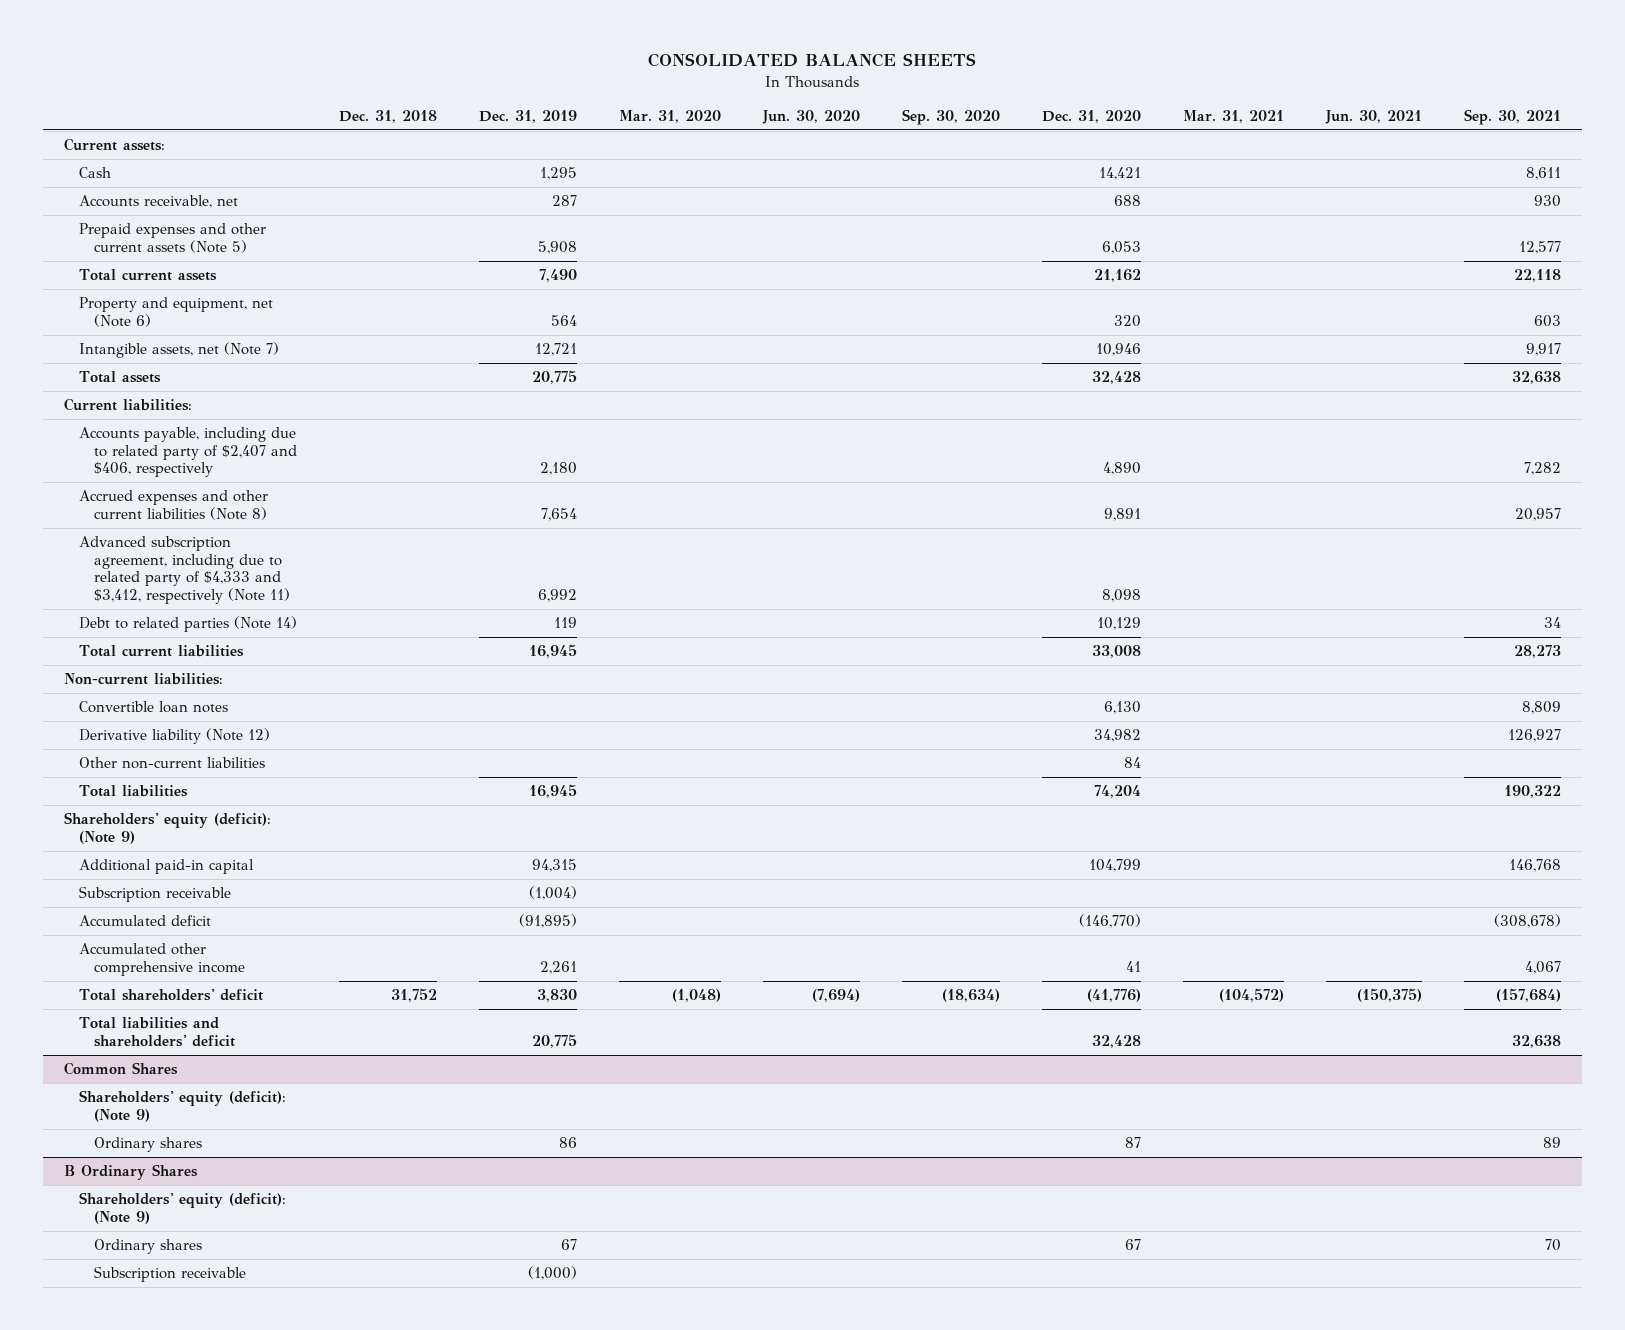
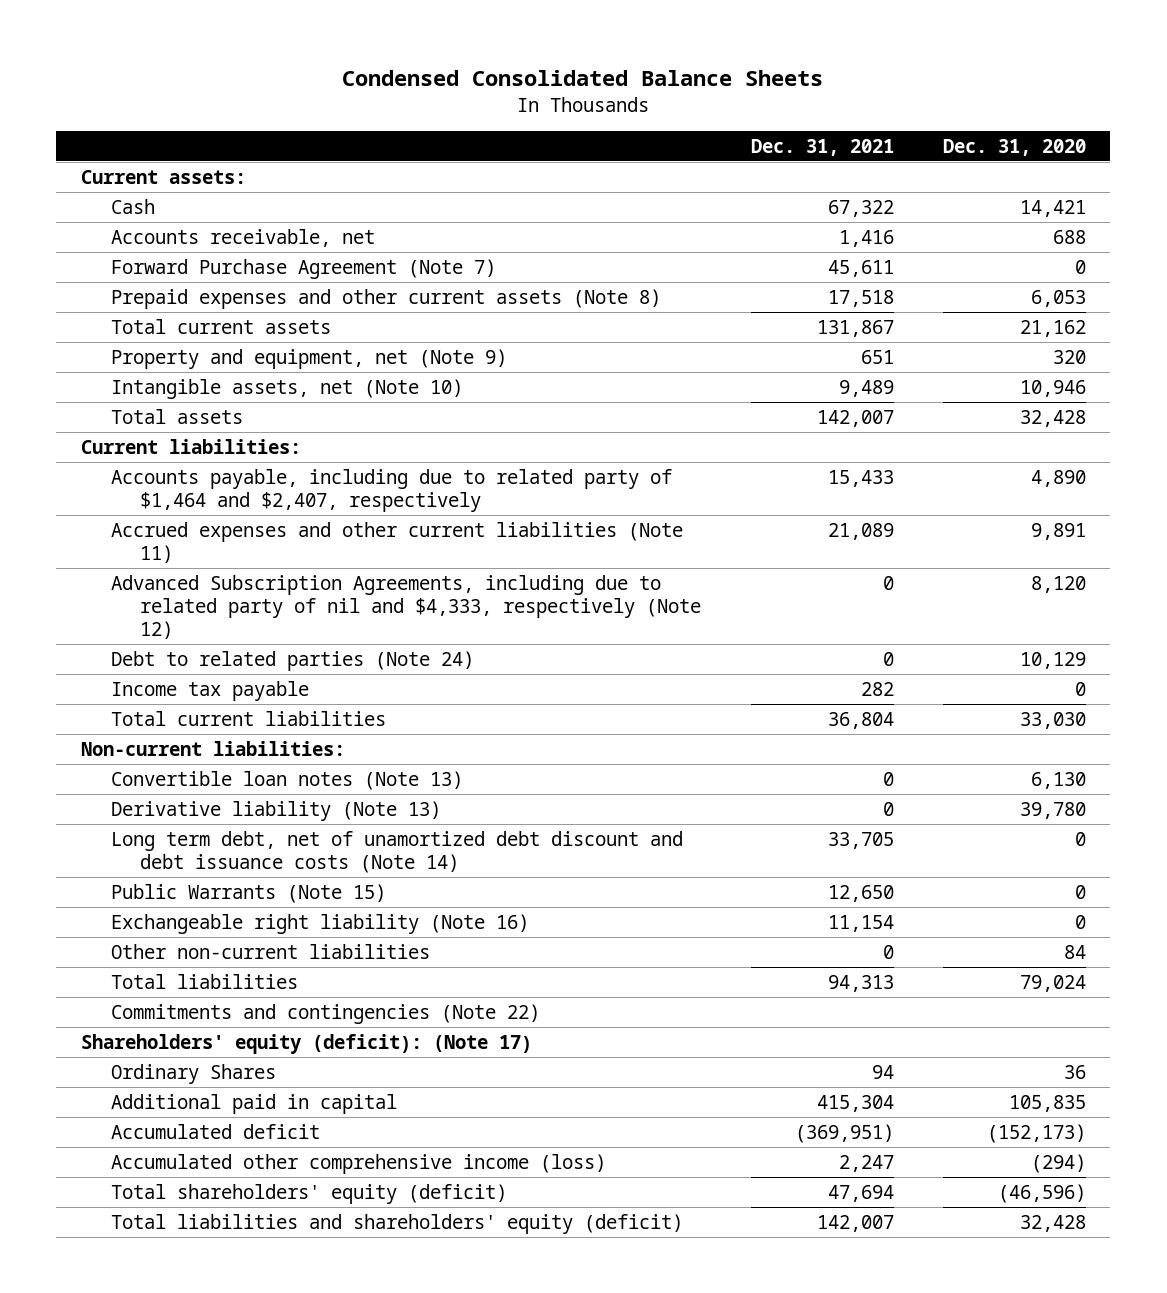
- CONSOLIDATED BALANCE SHEETS
+ Condensed Consolidated Balance Sheets
- | Dec. 31, 2018 | Dec. 31, 2019 | Mar. 31, 2020 | Jun. 30, 2020 | Sep. 30, 2020 | Dec. 31, 2020 | Mar. 31, 2021 | Jun. 30, 2021 | Sep. 30, 2021
+ | Dec. 31, 2021 | Dec. 31, 2020
- Prepaid expenses and other current assets (Note 5) | | 5,908 | | | | 6,053 | | | 12,577
+ Forward Purchase Agreement (Note 7) | 45,611 | 0
+ Prepaid expenses and other current assets (Note 8) | 17,518 | 6,053
- Property and equipment, net (Note 6) | | 564 | | | | 320 | | | 603
- Intangible assets, net (Note 7) | | 12,721 | | | | 10,946 | | | 9,917
+ Property and equipment, net (Note 9) | 651 | 320
+ Intangible assets, net (Note 10) | 9,489 | 10,946
- Accounts payable, including due to related party of $2,407 and $406, respectively | | 2,180 | | | | 4,890 | | | 7,282
- Accrued expenses and other current liabilities (Note 8) | | 7,654 | | | | 9,891 | | | 20,957
- Advanced subscription agreement, including due to related party of $4,333 and $3,412, respectively (Note 11) | | 6,992 | | | | 8,098 | | |
- Debt to related parties (Note 14) | | 119 | | | | 10,129 | | | 34
- Total current liabilities | | 16,945 | | | | 33,008 | | | 28,273
+ Accounts payable, including due to related party of $1,464 and $2,407, respectively | 15,433 | 4,890
+ Accrued expenses and other current liabilities (Note 11) | 21,089 | 9,891
+ Advanced Subscription Agreements, including due to related party of nil and $4,333, respectively (Note 12) | 0 | 8,120
+ Debt to related parties (Note 24) | 0 | 10,129
+ Income tax payable | 282 | 0
+ Total current liabilities | 36,804 | 33,030
- Convertible loan notes | | | | | | 6,130 | | | 8,809
- Derivative liability (Note 12) | | | | | | 34,982 | | | 126,927
+ Convertible loan notes (Note 13) | 0 | 6,130
+ Derivative liability (Note 13) | 0 | 39,780
+ Long term debt, net of unamortized debt discount and debt issuance costs (Note 14) | 33,705 | 0
+ Public Warrants (Note 15) | 12,650 | 0
+ Exchangeable right liability (Note 16) | 11,154 | 0
- Total liabilities | | 16,945 | | | | 74,204 | | | 190,322
- Shareholders' equity (deficit): (Note 9)
- Additional paid-in capital | | 94,315 | | | | 104,799 | | | 146,768
- Subscription receivable | | (1,004) | | | | | | |
- Accumulated deficit | | (91,895) | | | | (146,770) | | | (308,678)
- Accumulated other comprehensive income | | 2,261 | | | | 41 | | | 4,067
- Total shareholders' deficit | 31,752 | 3,830 | (1,048) | (7,694) | (18,634) | (41,776) | (104,572) | (150,375) | (157,684)
- Total liabilities and shareholders' deficit | | 20,775 | | | | 32,428 | | | 32,638
- Common Shares
- Shareholders' equity (deficit): (Note 9)
- Ordinary shares | | 86 | | | | 87 | | | 89
- B Ordinary Shares
- Shareholders' equity (deficit): (Note 9)
- Ordinary shares | | 67 | | | | 67 | | | 70
- Subscription receivable | | (1,000) | | | | | | |
+ Total liabilities | 94,313 | 79,024
+ Commitments and contingencies (Note 22)
+ Shareholders' equity (deficit): (Note 17)
+ Ordinary Shares | 94 | 36
+ Additional paid in capital | 415,304 | 105,835
+ Accumulated deficit | (369,951) | (152,173)
+ Accumulated other comprehensive income (loss) | 2,247 | (294)
+ Total shareholders' equity (deficit) | 47,694 | (46,596)
+ Total liabilities and shareholders' equity (deficit) | 142,007 | 32,428

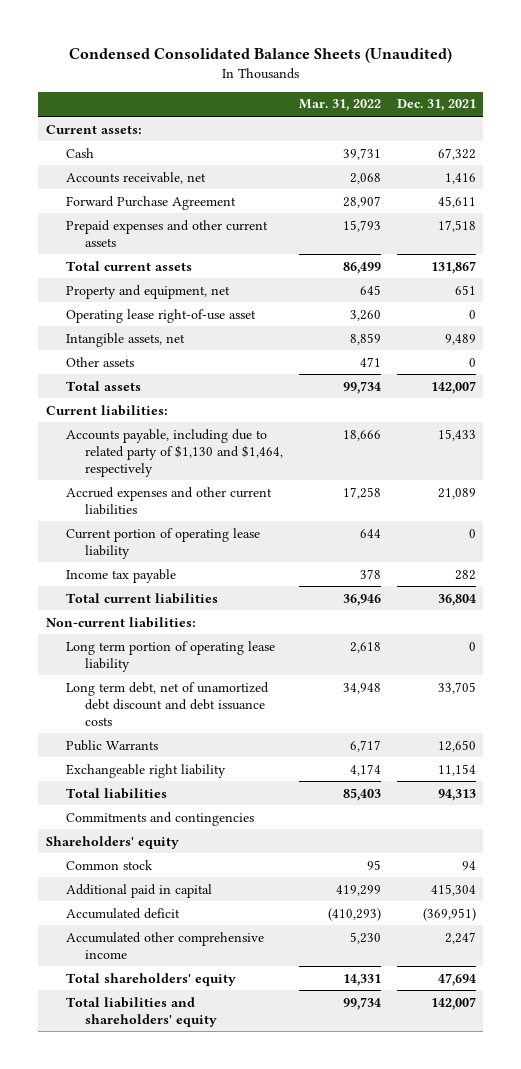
- Condensed Consolidated Balance Sheets
+ Condensed Consolidated Balance Sheets (Unaudited)
- | Dec. 31, 2021 | Dec. 31, 2020
+ | Mar. 31, 2022 | Dec. 31, 2021
- Forward Purchase Agreement (Note 7) | 45,611 | 0
- Prepaid expenses and other current assets (Note 8) | 17,518 | 6,053
+ Forward Purchase Agreement | 28,907 | 45,611
+ Prepaid expenses and other current assets | 15,793 | 17,518
- Property and equipment, net (Note 9) | 651 | 320
- Intangible assets, net (Note 10) | 9,489 | 10,946
+ Property and equipment, net | 645 | 651
+ Operating lease right-of-use asset | 3,260 | 0
+ Intangible assets, net | 8,859 | 9,489
+ Other assets | 471 | 0
- Accounts payable, including due to related party of $1,464 and $2,407, respectively | 15,433 | 4,890
- Accrued expenses and other current liabilities (Note 11) | 21,089 | 9,891
- Advanced Subscription Agreements, including due to related party of nil and $4,333, respectively (Note 12) | 0 | 8,120
- Debt to related parties (Note 24) | 0 | 10,129
+ Accounts payable, including due to related party of $1,130 and $1,464, respectively | 18,666 | 15,433
+ Accrued expenses and other current liabilities | 17,258 | 21,089
+ Current portion of operating lease liability | 644 | 0
- Convertible loan notes (Note 13) | 0 | 6,130
- Derivative liability (Note 13) | 0 | 39,780
- Long term debt, net of unamortized debt discount and debt issuance costs (Note 14) | 33,705 | 0
- Public Warrants (Note 15) | 12,650 | 0
- Exchangeable right liability (Note 16) | 11,154 | 0
- Other non-current liabilities | 0 | 84
+ Long term portion of operating lease liability | 2,618 | 0
+ Long term debt, net of unamortized debt discount and debt issuance costs | 34,948 | 33,705
+ Public Warrants | 6,717 | 12,650
+ Exchangeable right liability | 4,174 | 11,154
- Commitments and contingencies (Note 22)
- Shareholders' equity (deficit): (Note 17)
- Ordinary Shares | 94 | 36
+ Commitments and contingencies
+ Shareholders' equity
+ Common stock | 95 | 94
- Accumulated other comprehensive income (loss) | 2,247 | (294)
- Total shareholders' equity (deficit) | 47,694 | (46,596)
- Total liabilities and shareholders' equity (deficit) | 142,007 | 32,428
+ Accumulated other comprehensive income | 5,230 | 2,247
+ Total shareholders' equity | 14,331 | 47,694
+ Total liabilities and shareholders' equity | 99,734 | 142,007

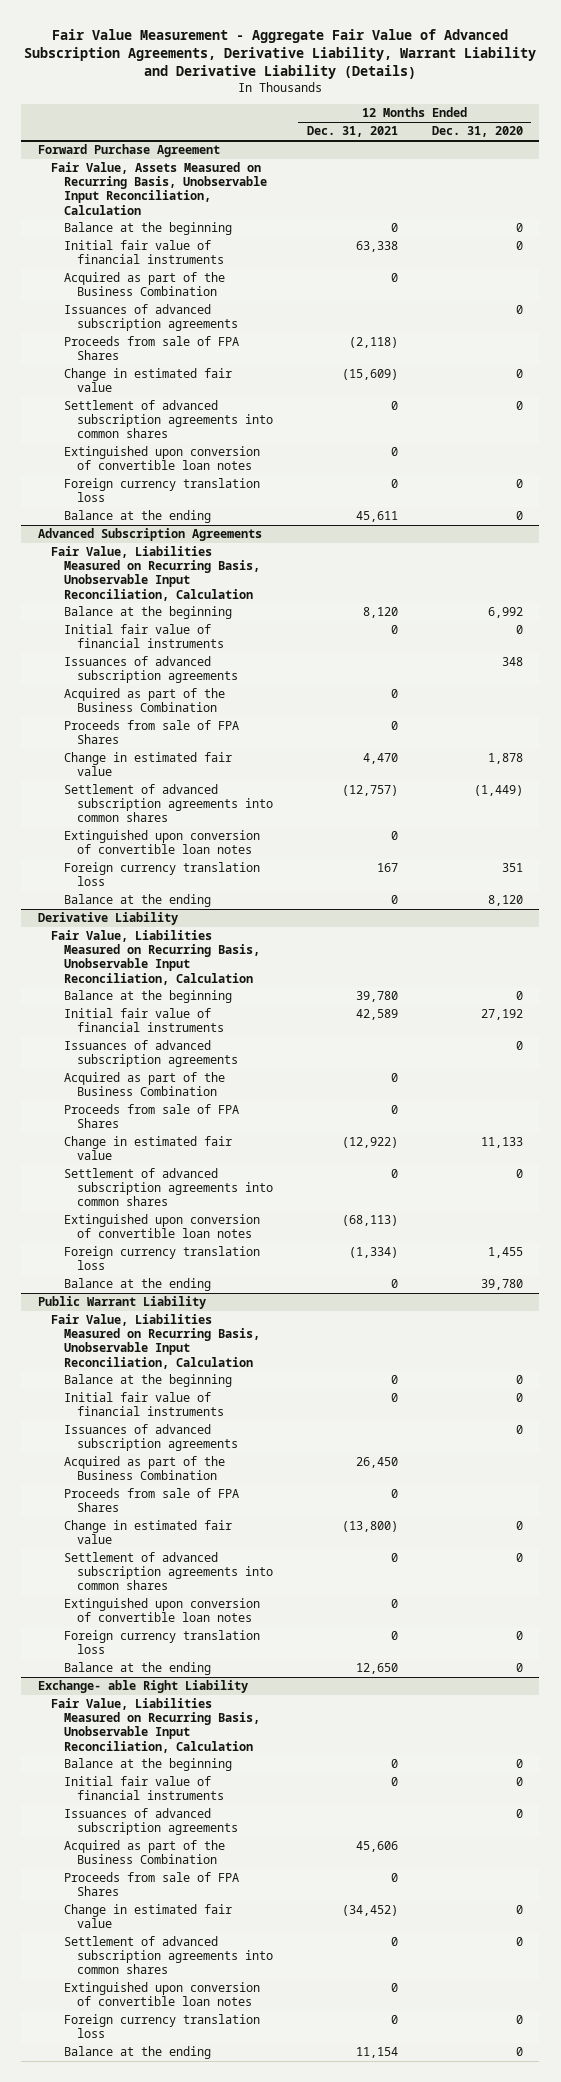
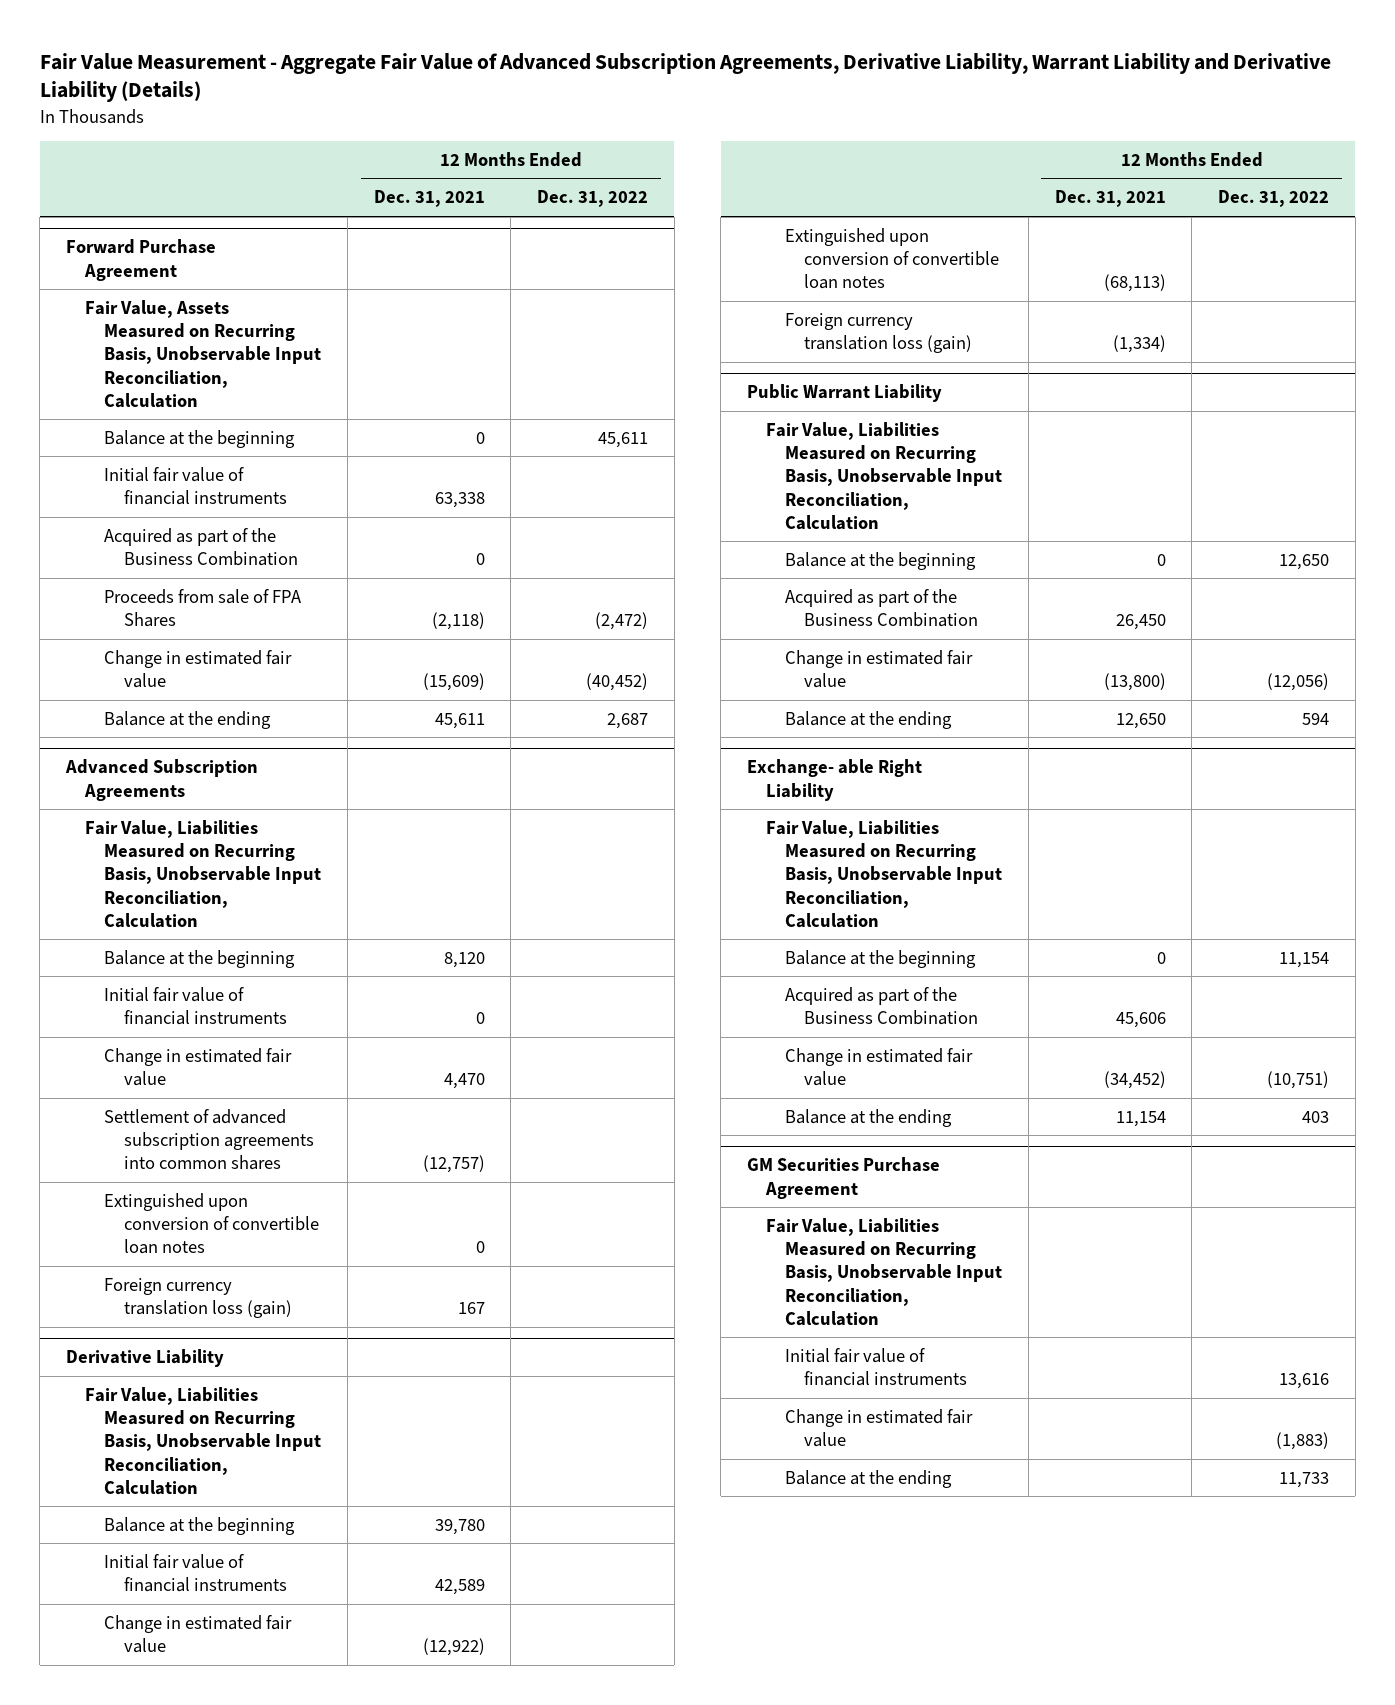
- | 12 Months Ended Dec. 31, 2021 | 12 Months Ended Dec. 31, 2020
+ | 12 Months Ended Dec. 31, 2021 | 12 Months Ended Dec. 31, 2022
@ Forward Purchase Agreement
- Issuances of advanced subscription agreements | | 0
- Settlement of advanced subscription agreements into common shares | 0 | 0
- Extinguished upon conversion of convertible loan notes | 0 |
- Foreign currency translation loss | 0 | 0
@ Advanced Subscription Agreements
- Issuances of advanced subscription agreements | | 348
- Acquired as part of the Business Combination | 0 |
- Proceeds from sale of FPA Shares | 0 |
- Foreign currency translation loss | 167 | 351
- Balance at the ending | 0 | 8,120
+ Foreign currency translation loss (gain) | 167 |
@ Derivative Liability
- Issuances of advanced subscription agreements | | 0
- Acquired as part of the Business Combination | 0 |
- Proceeds from sale of FPA Shares | 0 |
- Settlement of advanced subscription agreements into common shares | 0 | 0
- Foreign currency translation loss | (1,334) | 1,455
- Balance at the ending | 0 | 39,780
+ Foreign currency translation loss (gain) | (1,334) |
@ Public Warrant Liability
- Initial fair value of financial instruments | 0 | 0
- Issuances of advanced subscription agreements | | 0
- Proceeds from sale of FPA Shares | 0 |
- Settlement of advanced subscription agreements into common shares | 0 | 0
- Extinguished upon conversion of convertible loan notes | 0 |
- Foreign currency translation loss | 0 | 0
@ Exchange- able Right Liability
- Initial fair value of financial instruments | 0 | 0
- Issuances of advanced subscription agreements | | 0
- Proceeds from sale of FPA Shares | 0 |
- Settlement of advanced subscription agreements into common shares | 0 | 0
- Extinguished upon conversion of convertible loan notes | 0 |
- Foreign currency translation loss | 0 | 0
+ GM Securities Purchase Agreement
+ Fair Value, Liabilities Measured on Recurring Basis, Unobservable Input Reconciliation, Calculation
+ Initial fair value of financial instruments | | 13,616
+ Change in estimated fair value | | (1,883)
+ Balance at the ending | | 11,733

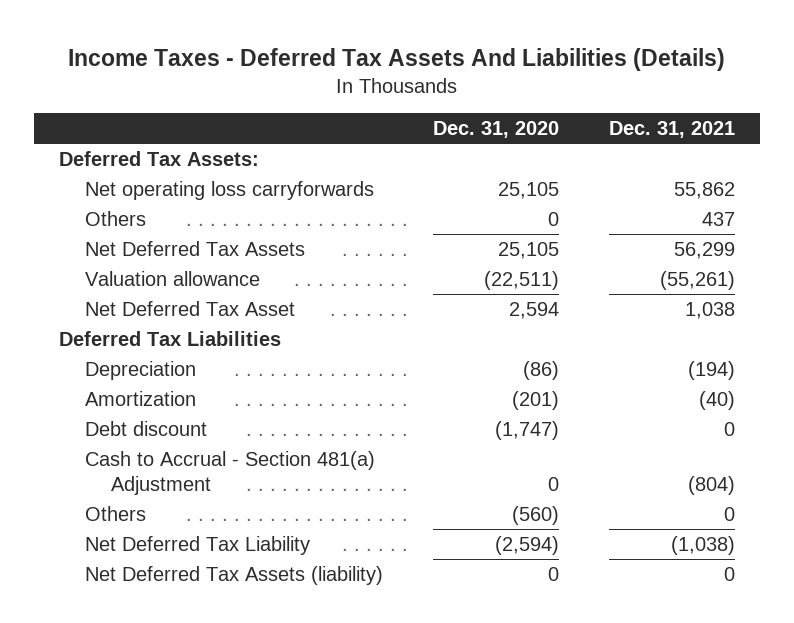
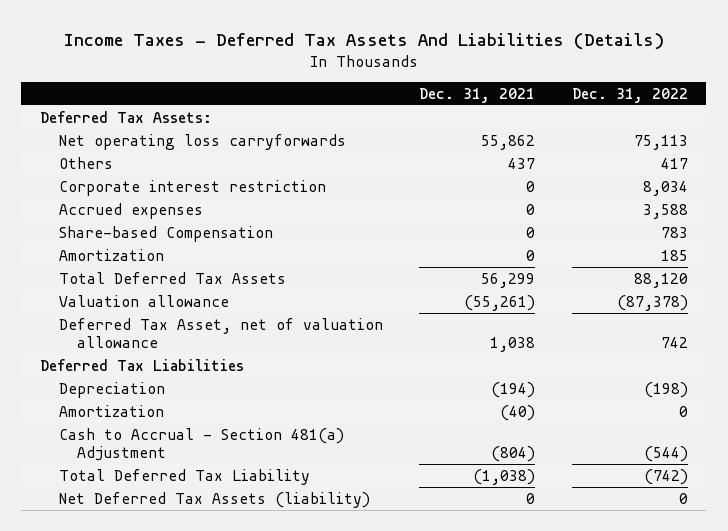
- | Dec. 31, 2020 | Dec. 31, 2021
+ | Dec. 31, 2021 | Dec. 31, 2022
- Net Deferred Tax Assets | 25,105 | 56,299
+ Corporate interest restriction | 0 | 8,034
+ Accrued expenses | 0 | 3,588
+ Share-based Compensation | 0 | 783
+ Amortization | 0 | 185
+ Total Deferred Tax Assets | 56,299 | 88,120
- Net Deferred Tax Asset | 2,594 | 1,038
+ Deferred Tax Asset, net of valuation allowance | 1,038 | 742
- Debt discount | (1,747) | 0
- Others | (560) | 0
- Net Deferred Tax Liability | (2,594) | (1,038)
+ Total Deferred Tax Liability | (1,038) | (742)

